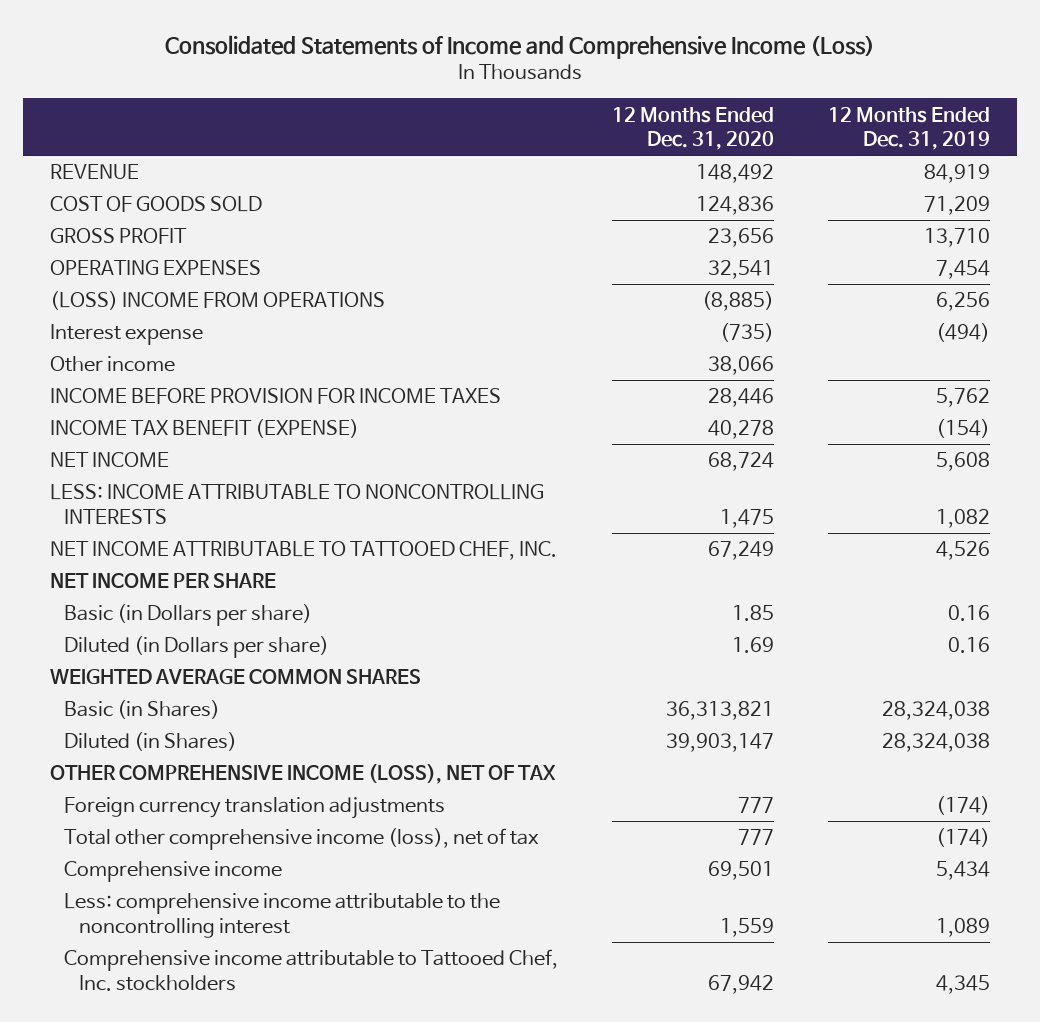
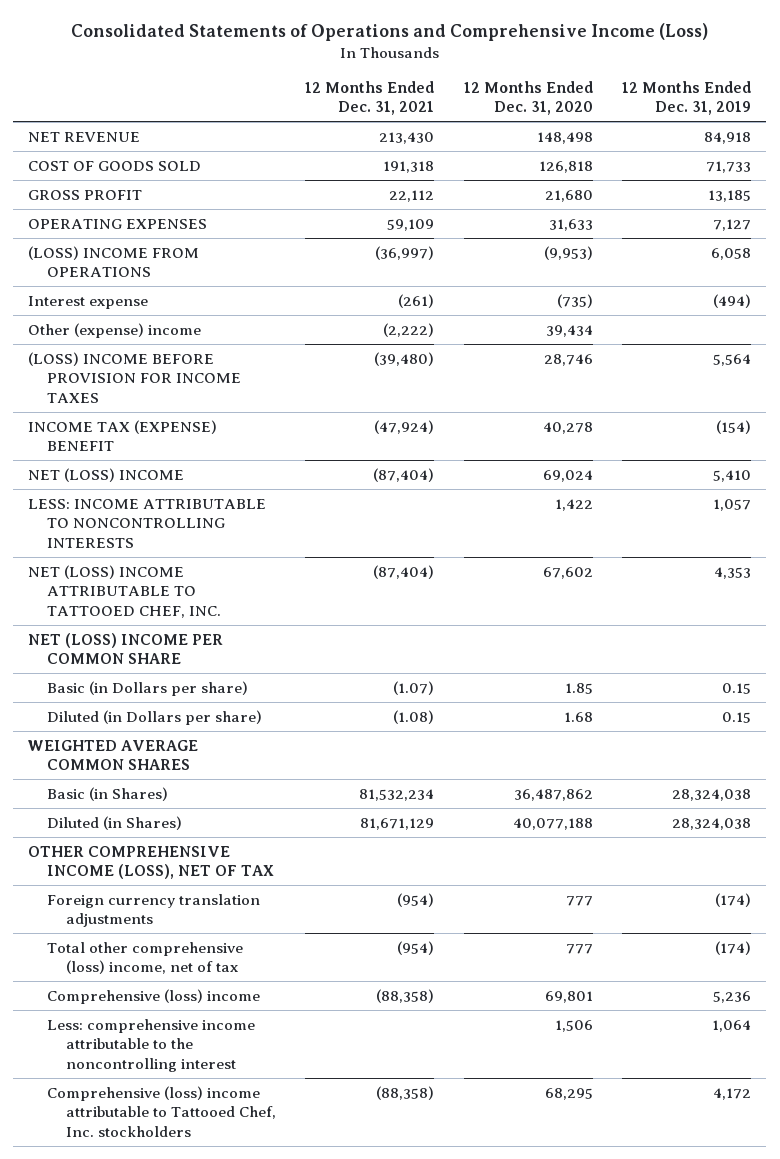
- Consolidated Statements of Income and Comprehensive Income (Loss)
+ Consolidated Statements of Operations and Comprehensive Income (Loss)
- | 12 Months Ended Dec. 31, 2020 | 12 Months Ended Dec. 31, 2019
+ | 12 Months Ended Dec. 31, 2021 | 12 Months Ended Dec. 31, 2020 | 12 Months Ended Dec. 31, 2019
- REVENUE | 148,492 | 84,919
- COST OF GOODS SOLD | 124,836 | 71,209
- GROSS PROFIT | 23,656 | 13,710
- OPERATING EXPENSES | 32,541 | 7,454
- (LOSS) INCOME FROM OPERATIONS | (8,885) | 6,256
+ NET REVENUE | 213,430 | 148,498 | 84,918
+ COST OF GOODS SOLD | 191,318 | 126,818 | 71,733
+ GROSS PROFIT | 22,112 | 21,680 | 13,185
+ OPERATING EXPENSES | 59,109 | 31,633 | 7,127
+ (LOSS) INCOME FROM OPERATIONS | (36,997) | (9,953) | 6,058
- Other income | 38,066 |
- INCOME BEFORE PROVISION FOR INCOME TAXES | 28,446 | 5,762
- INCOME TAX BENEFIT (EXPENSE) | 40,278 | (154)
- NET INCOME | 68,724 | 5,608
- LESS: INCOME ATTRIBUTABLE TO NONCONTROLLING INTERESTS | 1,475 | 1,082
- NET INCOME ATTRIBUTABLE TO TATTOOED CHEF, INC. | 67,249 | 4,526
- NET INCOME PER SHARE
- Basic (in Dollars per share) | 1.85 | 0.16
- Diluted (in Dollars per share) | 1.69 | 0.16
+ Other (expense) income | (2,222) | 39,434 |
+ (LOSS) INCOME BEFORE PROVISION FOR INCOME TAXES | (39,480) | 28,746 | 5,564
+ INCOME TAX (EXPENSE) BENEFIT | (47,924) | 40,278 | (154)
+ NET (LOSS) INCOME | (87,404) | 69,024 | 5,410
+ LESS: INCOME ATTRIBUTABLE TO NONCONTROLLING INTERESTS | | 1,422 | 1,057
+ NET (LOSS) INCOME ATTRIBUTABLE TO TATTOOED CHEF, INC. | (87,404) | 67,602 | 4,353
+ NET (LOSS) INCOME PER COMMON SHARE
+ Basic (in Dollars per share) | (1.07) | 1.85 | 0.15
+ Diluted (in Dollars per share) | (1.08) | 1.68 | 0.15
- Basic (in Shares) | 36,313,821 | 28,324,038
- Diluted (in Shares) | 39,903,147 | 28,324,038
+ Basic (in Shares) | 81,532,234 | 36,487,862 | 28,324,038
+ Diluted (in Shares) | 81,671,129 | 40,077,188 | 28,324,038
- Total other comprehensive income (loss), net of tax | 777 | (174)
- Comprehensive income | 69,501 | 5,434
- Less: comprehensive income attributable to the noncontrolling interest | 1,559 | 1,089
- Comprehensive income attributable to Tattooed Chef, Inc. stockholders | 67,942 | 4,345
+ Total other comprehensive (loss) income, net of tax | (954) | 777 | (174)
+ Comprehensive (loss) income | (88,358) | 69,801 | 5,236
+ Less: comprehensive income attributable to the noncontrolling interest | | 1,506 | 1,064
+ Comprehensive (loss) income attributable to Tattooed Chef, Inc. stockholders | (88,358) | 68,295 | 4,172

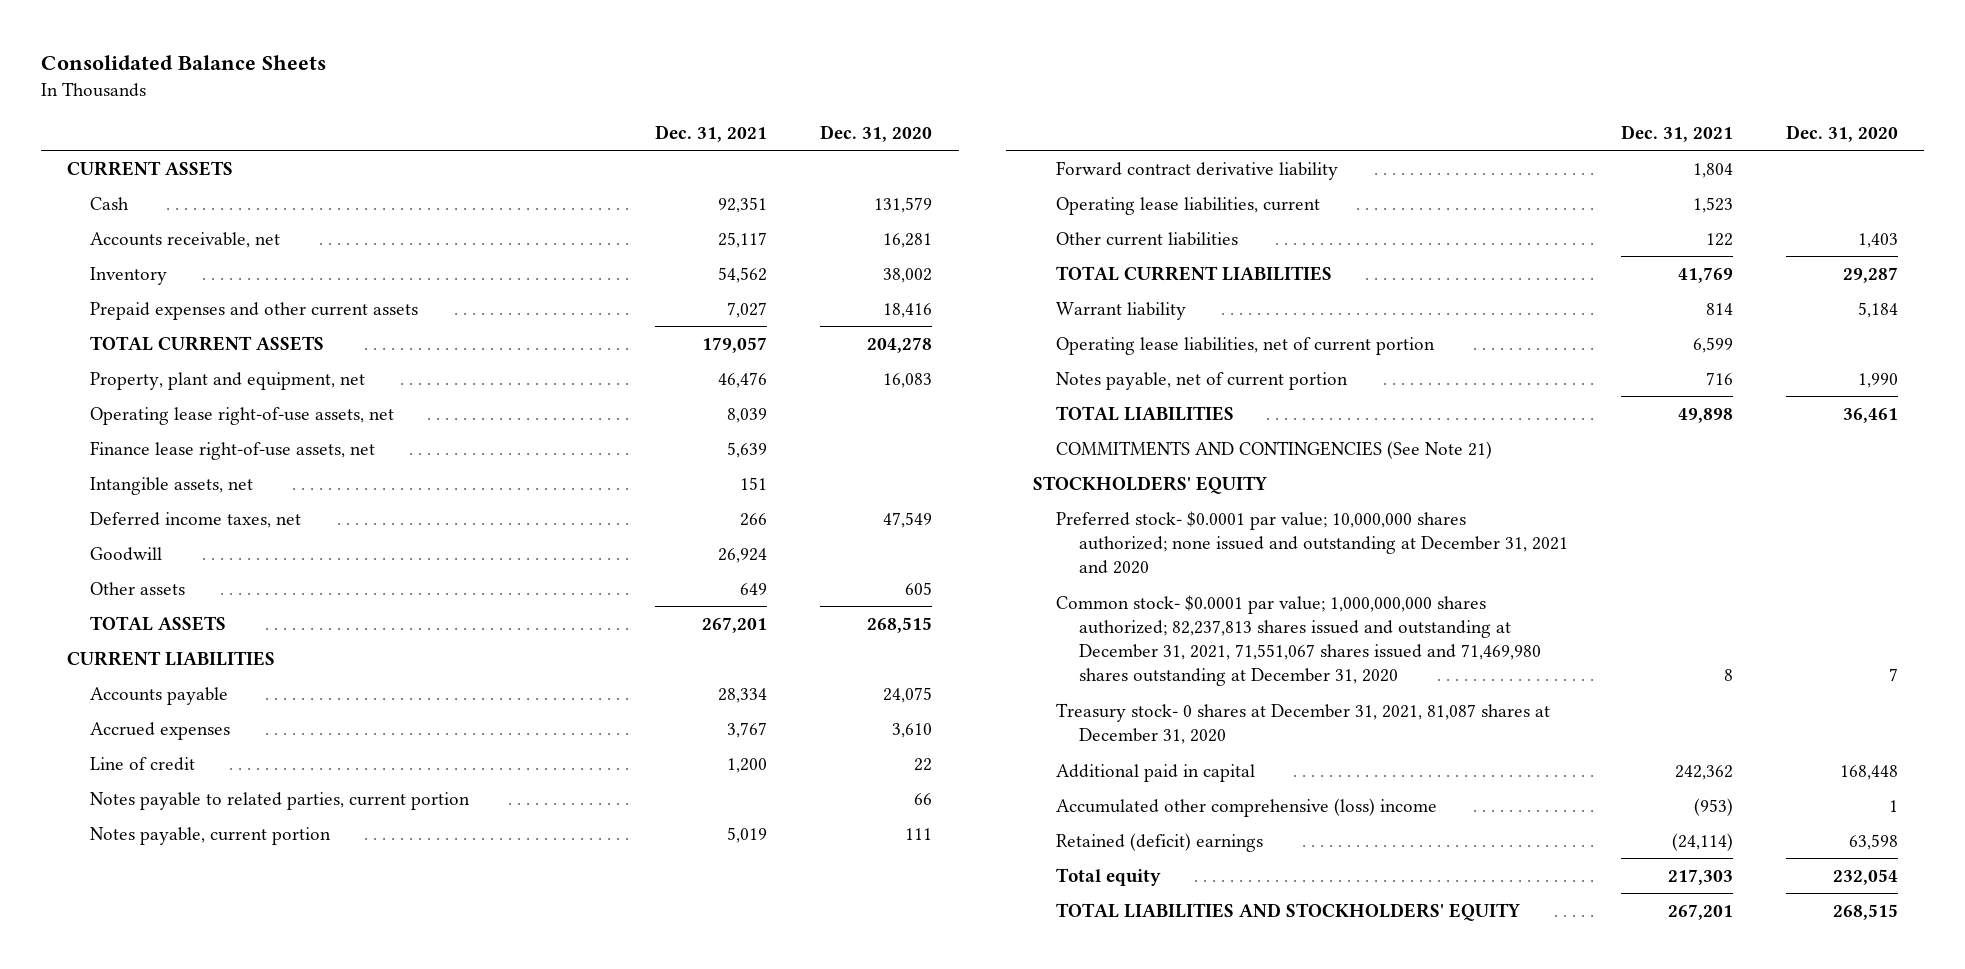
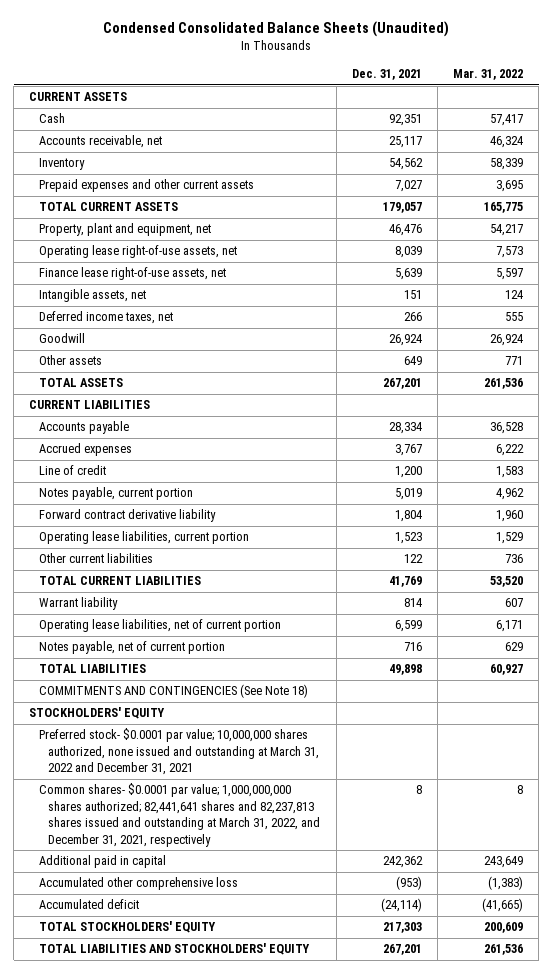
- Consolidated Balance Sheets
+ Condensed Consolidated Balance Sheets (Unaudited)
- | Dec. 31, 2021 | Dec. 31, 2020
+ | Dec. 31, 2021 | Mar. 31, 2022
- Notes payable to related parties, current portion | | 66
- Operating lease liabilities, current | 1,523 |
+ Operating lease liabilities, current portion | 1,523 | 1,529
- COMMITMENTS AND CONTINGENCIES (See Note 21)
+ COMMITMENTS AND CONTINGENCIES (See Note 18)
- Preferred stock- $0.0001 par value; 10,000,000 shares authorized; none issued and outstanding at December 31, 2021 and 2020
- Common stock- $0.0001 par value; 1,000,000,000 shares authorized; 82,237,813 shares issued and outstanding at December 31, 2021, 71,551,067 shares issued and 71,469,980 shares outstanding at December 31, 2020 | 8 | 7
- Treasury stock- 0 shares at December 31, 2021, 81,087 shares at December 31, 2020
+ Preferred stock- $0.0001 par value; 10,000,000 shares authorized, none issued and outstanding at March 31, 2022 and December 31, 2021
+ Common shares- $0.0001 par value; 1,000,000,000 shares authorized; 82,441,641 shares and 82,237,813 shares issued and outstanding at March 31, 2022, and December 31, 2021, respectively | 8 | 8
- Accumulated other comprehensive (loss) income | (953) | 1
- Retained (deficit) earnings | (24,114) | 63,598
- Total equity | 217,303 | 232,054
+ Accumulated other comprehensive loss | (953) | (1,383)
+ Accumulated deficit | (24,114) | (41,665)
+ TOTAL STOCKHOLDERS' EQUITY | 217,303 | 200,609

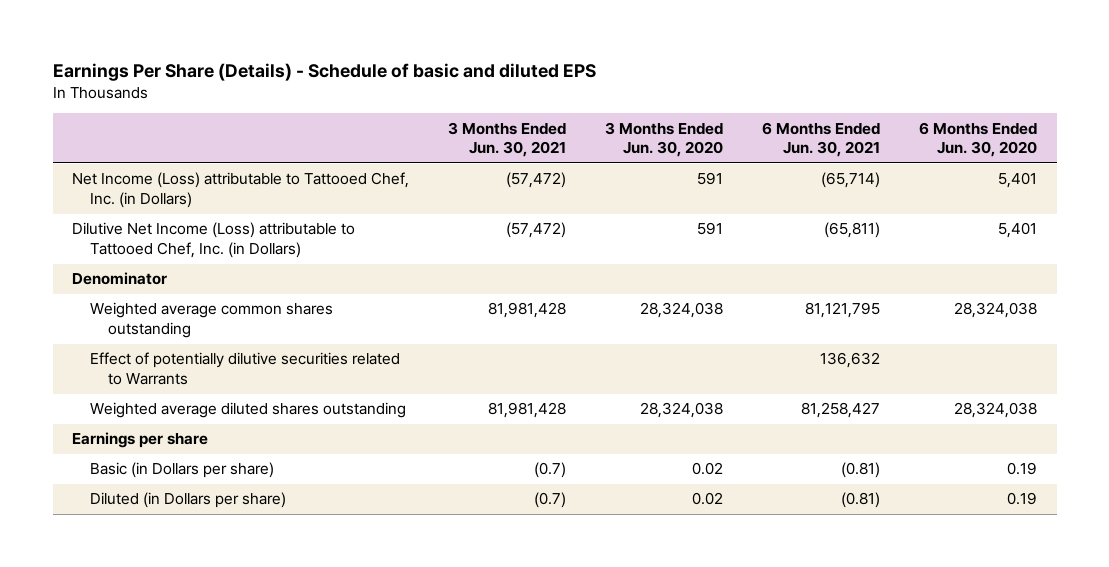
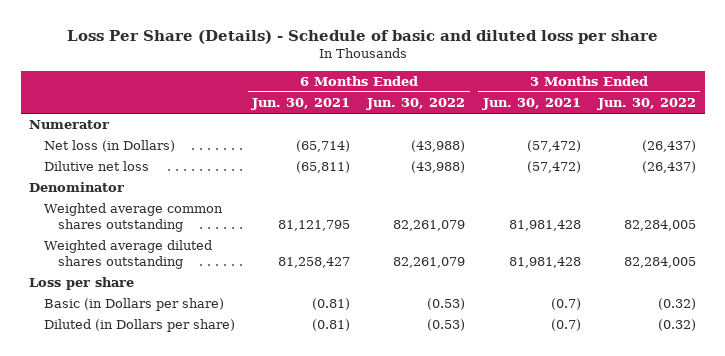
- Earnings Per Share (Details) - Schedule of basic and diluted EPS
+ Loss Per Share (Details) - Schedule of basic and diluted loss per share
- | 3 Months Ended Jun. 30, 2021 | 3 Months Ended Jun. 30, 2020 | 6 Months Ended Jun. 30, 2021 | 6 Months Ended Jun. 30, 2020
+ | 6 Months Ended Jun. 30, 2021 | 6 Months Ended Jun. 30, 2022 | 3 Months Ended Jun. 30, 2021 | 3 Months Ended Jun. 30, 2022
- Net Income (Loss) attributable to Tattooed Chef, Inc. (in Dollars) | (57,472) | 591 | (65,714) | 5,401
- Dilutive Net Income (Loss) attributable to Tattooed Chef, Inc. (in Dollars) | (57,472) | 591 | (65,811) | 5,401
+ Numerator
+ Net loss (in Dollars) | (65,714) | (43,988) | (57,472) | (26,437)
+ Dilutive net loss | (65,811) | (43,988) | (57,472) | (26,437)
- Effect of potentially dilutive securities related to Warrants | | | 136,632 |
- Earnings per share
+ Loss per share

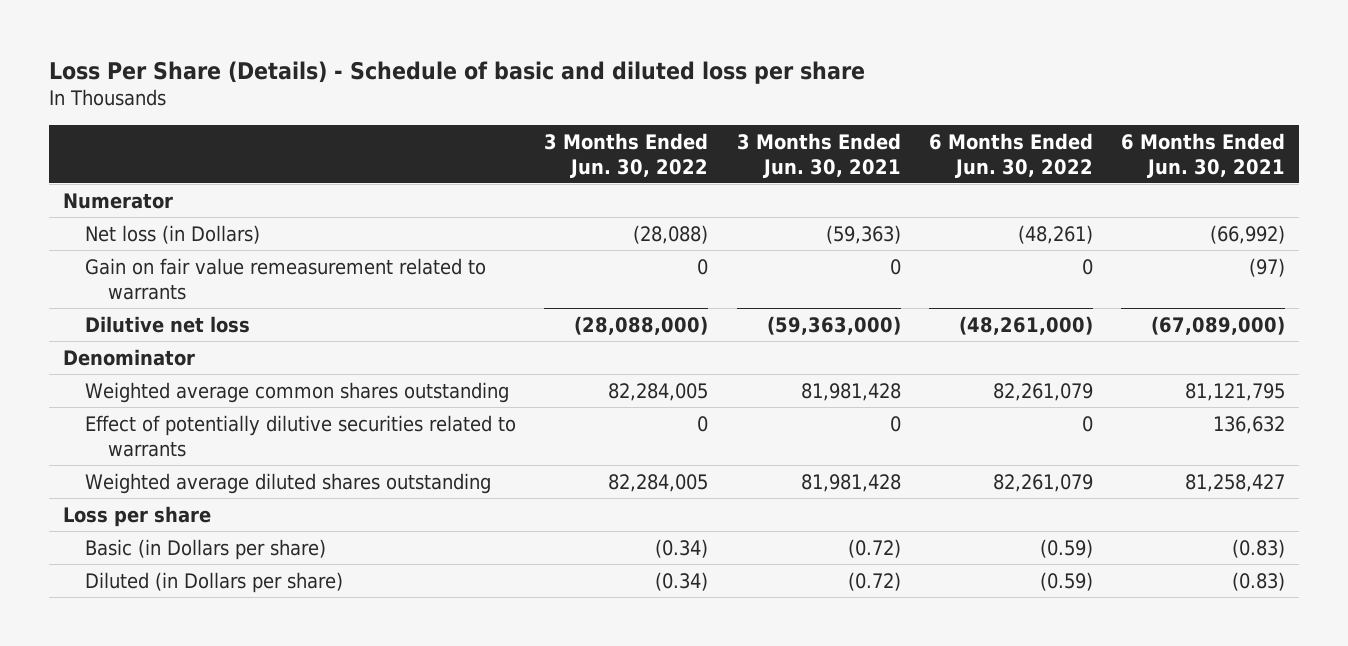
- | 6 Months Ended Jun. 30, 2021 | 6 Months Ended Jun. 30, 2022 | 3 Months Ended Jun. 30, 2021 | 3 Months Ended Jun. 30, 2022
+ | 3 Months Ended Jun. 30, 2022 | 3 Months Ended Jun. 30, 2021 | 6 Months Ended Jun. 30, 2022 | 6 Months Ended Jun. 30, 2021
- Net loss (in Dollars) | (65,714) | (43,988) | (57,472) | (26,437)
- Dilutive net loss | (65,811) | (43,988) | (57,472) | (26,437)
+ Net loss (in Dollars) | (28,088) | (59,363) | (48,261) | (66,992)
+ Gain on fair value remeasurement related to warrants | 0 | 0 | 0 | (97)
+ Dilutive net loss | (28,088,000) | (59,363,000) | (48,261,000) | (67,089,000)
+ Effect of potentially dilutive securities related to warrants | 0 | 0 | 0 | 136,632
- Basic (in Dollars per share) | (0.81) | (0.53) | (0.7) | (0.32)
- Diluted (in Dollars per share) | (0.81) | (0.53) | (0.7) | (0.32)
+ Basic (in Dollars per share) | (0.34) | (0.72) | (0.59) | (0.83)
+ Diluted (in Dollars per share) | (0.34) | (0.72) | (0.59) | (0.83)

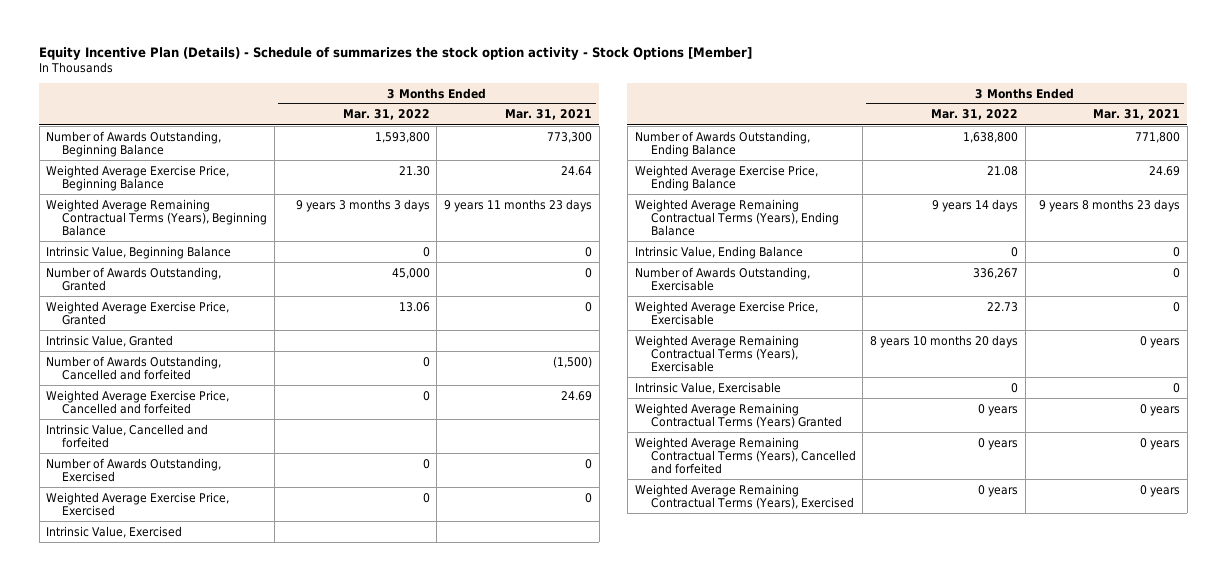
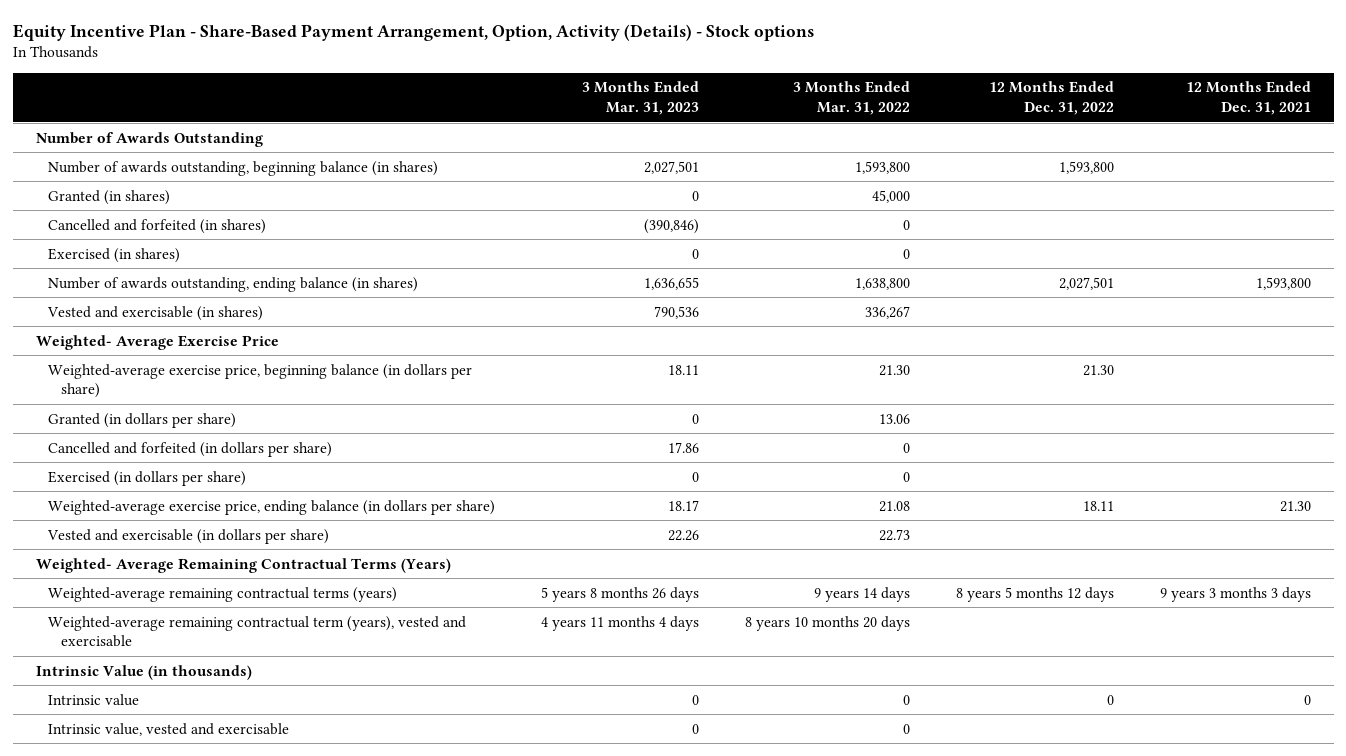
- Equity Incentive Plan (Details) - Schedule of summarizes the stock option activity - Stock Options [Member]
+ Equity Incentive Plan - Share-Based Payment Arrangement, Option, Activity (Details) - Stock options
- | 3 Months Ended Mar. 31, 2022 | 3 Months Ended Mar. 31, 2021
+ | 3 Months Ended Mar. 31, 2023 | 3 Months Ended Mar. 31, 2022 | 12 Months Ended Dec. 31, 2022 | 12 Months Ended Dec. 31, 2021
- Number of Awards Outstanding, Beginning Balance | 1,593,800 | 773,300
- Weighted Average Exercise Price, Beginning Balance | 21.30 | 24.64
- Weighted Average Remaining Contractual Terms (Years), Beginning Balance | 9 years 3 months 3 days | 9 years 11 months 23 days
- Intrinsic Value, Beginning Balance | 0 | 0
- Number of Awards Outstanding, Granted | 45,000 | 0
- Weighted Average Exercise Price, Granted | 13.06 | 0
- Intrinsic Value, Granted
- Number of Awards Outstanding, Cancelled and forfeited | 0 | (1,500)
- Weighted Average Exercise Price, Cancelled and forfeited | 0 | 24.69
- Intrinsic Value, Cancelled and forfeited
- Number of Awards Outstanding, Exercised | 0 | 0
- Weighted Average Exercise Price, Exercised | 0 | 0
- Intrinsic Value, Exercised
- Number of Awards Outstanding, Ending Balance | 1,638,800 | 771,800
- Weighted Average Exercise Price, Ending Balance | 21.08 | 24.69
- Weighted Average Remaining Contractual Terms (Years), Ending Balance | 9 years 14 days | 9 years 8 months 23 days
- Intrinsic Value, Ending Balance | 0 | 0
- Number of Awards Outstanding, Exercisable | 336,267 | 0
- Weighted Average Exercise Price, Exercisable | 22.73 | 0
- Weighted Average Remaining Contractual Terms (Years), Exercisable | 8 years 10 months 20 days | 0 years
- Intrinsic Value, Exercisable | 0 | 0
- Weighted Average Remaining Contractual Terms (Years) Granted | 0 years | 0 years
- Weighted Average Remaining Contractual Terms (Years), Cancelled and forfeited | 0 years | 0 years
- Weighted Average Remaining Contractual Terms (Years), Exercised | 0 years | 0 years
+ Number of Awards Outstanding
+ Number of awards outstanding, beginning balance (in shares) | 2,027,501 | 1,593,800 | 1,593,800 |
+ Granted (in shares) | 0 | 45,000 | |
+ Cancelled and forfeited (in shares) | (390,846) | 0 | |
+ Exercised (in shares) | 0 | 0 | |
+ Number of awards outstanding, ending balance (in shares) | 1,636,655 | 1,638,800 | 2,027,501 | 1,593,800
+ Vested and exercisable (in shares) | 790,536 | 336,267 | |
+ Weighted- Average Exercise Price
+ Weighted-average exercise price, beginning balance (in dollars per share) | 18.11 | 21.30 | 21.30 |
+ Granted (in dollars per share) | 0 | 13.06 | |
+ Cancelled and forfeited (in dollars per share) | 17.86 | 0 | |
+ Exercised (in dollars per share) | 0 | 0 | |
+ Weighted-average exercise price, ending balance (in dollars per share) | 18.17 | 21.08 | 18.11 | 21.30
+ Vested and exercisable (in dollars per share) | 22.26 | 22.73 | |
+ Weighted- Average Remaining Contractual Terms (Years)
+ Weighted-average remaining contractual terms (years) | 5 years 8 months 26 days | 9 years 14 days | 8 years 5 months 12 days | 9 years 3 months 3 days
+ Weighted-average remaining contractual term (years), vested and exercisable | 4 years 11 months 4 days | 8 years 10 months 20 days | |
+ Intrinsic Value (in thousands)
+ Intrinsic value | 0 | 0 | 0 | 0
+ Intrinsic value, vested and exercisable | 0 | 0 | |

